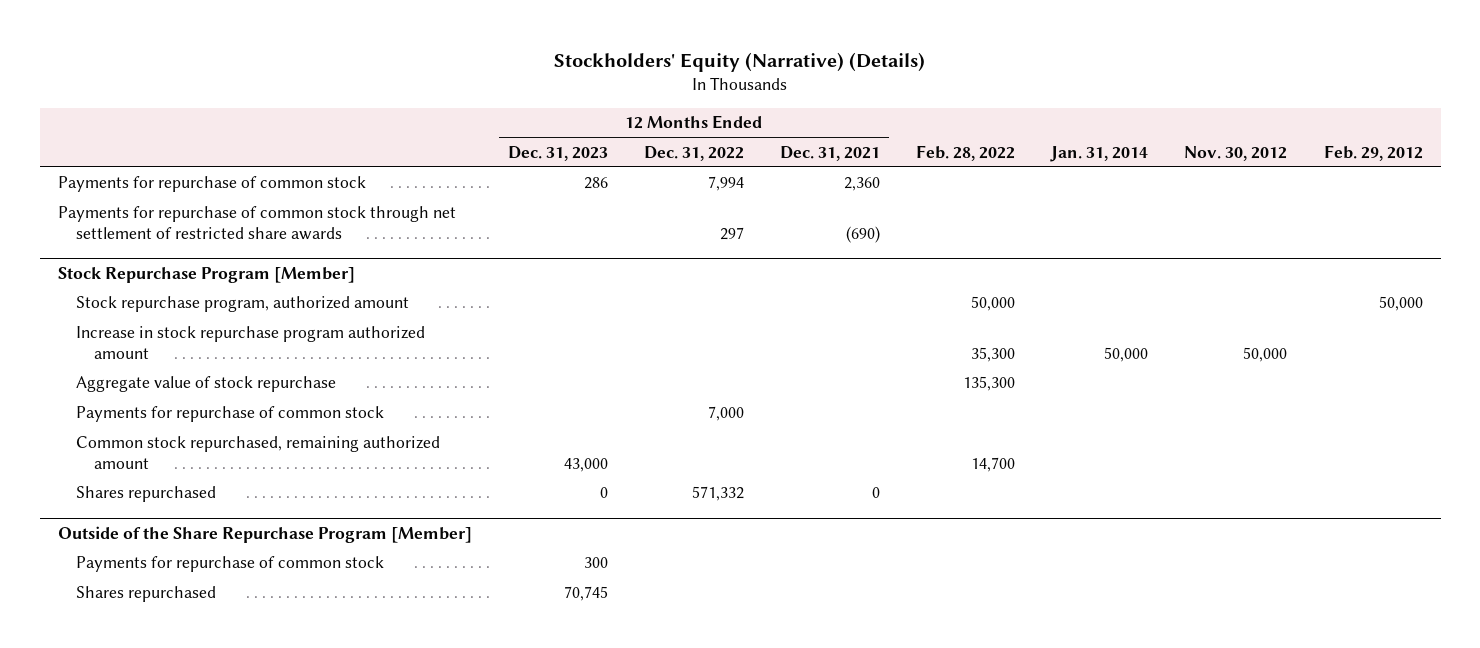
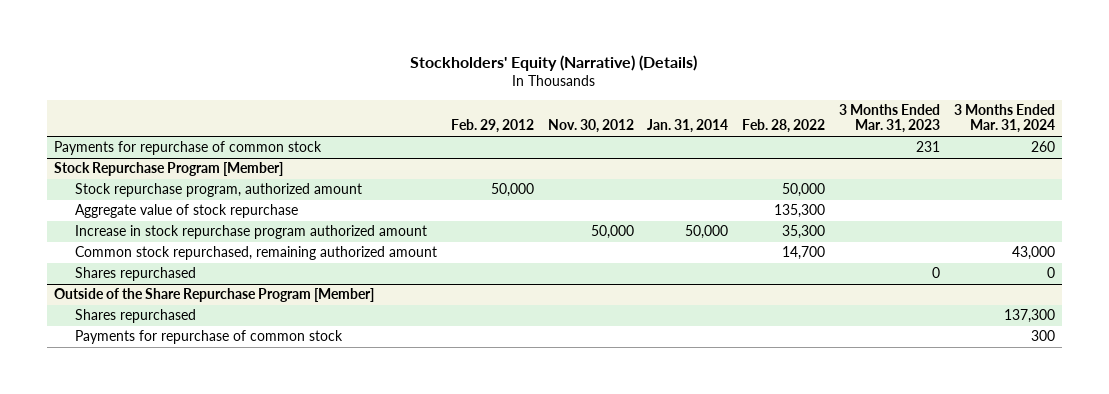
- | 12 Months Ended Dec. 31, 2023 | 12 Months Ended Dec. 31, 2022 | 12 Months Ended Dec. 31, 2021 | Feb. 28, 2022 | Jan. 31, 2014 | Nov. 30, 2012 | Feb. 29, 2012
+ | Feb. 29, 2012 | Nov. 30, 2012 | Jan. 31, 2014 | Feb. 28, 2022 | 3 Months Ended Mar. 31, 2023 | 3 Months Ended Mar. 31, 2024
- Payments for repurchase of common stock through net settlement of restricted share awards | | 297 | (690) | | | |
@ Stock Repurchase Program [Member]
- Payments for repurchase of common stock | | 7,000 | | | | |
moved down: Increase in stock repurchase program authorized amount | | 50,000 | 50,000 | 35,300 | |
@ Outside of the Share Repurchase Program [Member]
moved down: Payments for repurchase of common stock | | | | | | 300

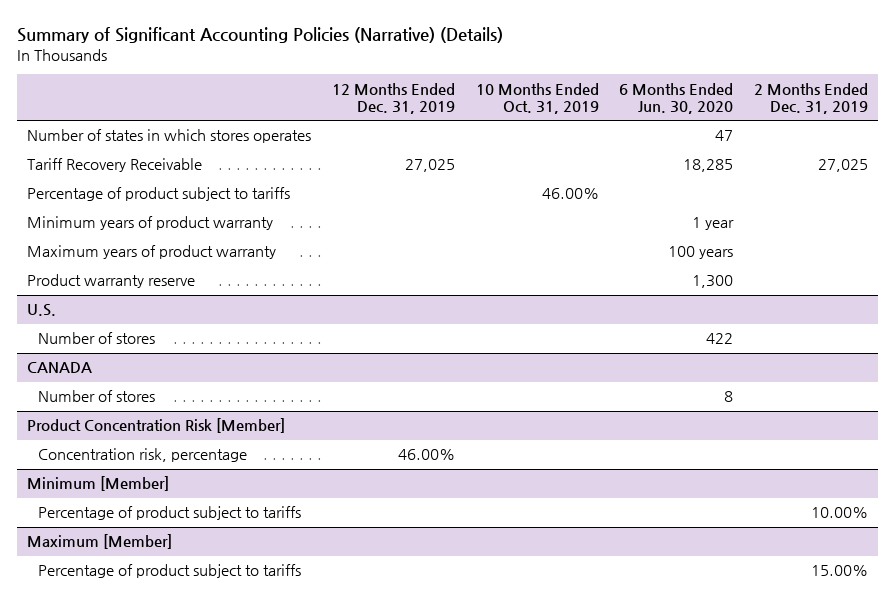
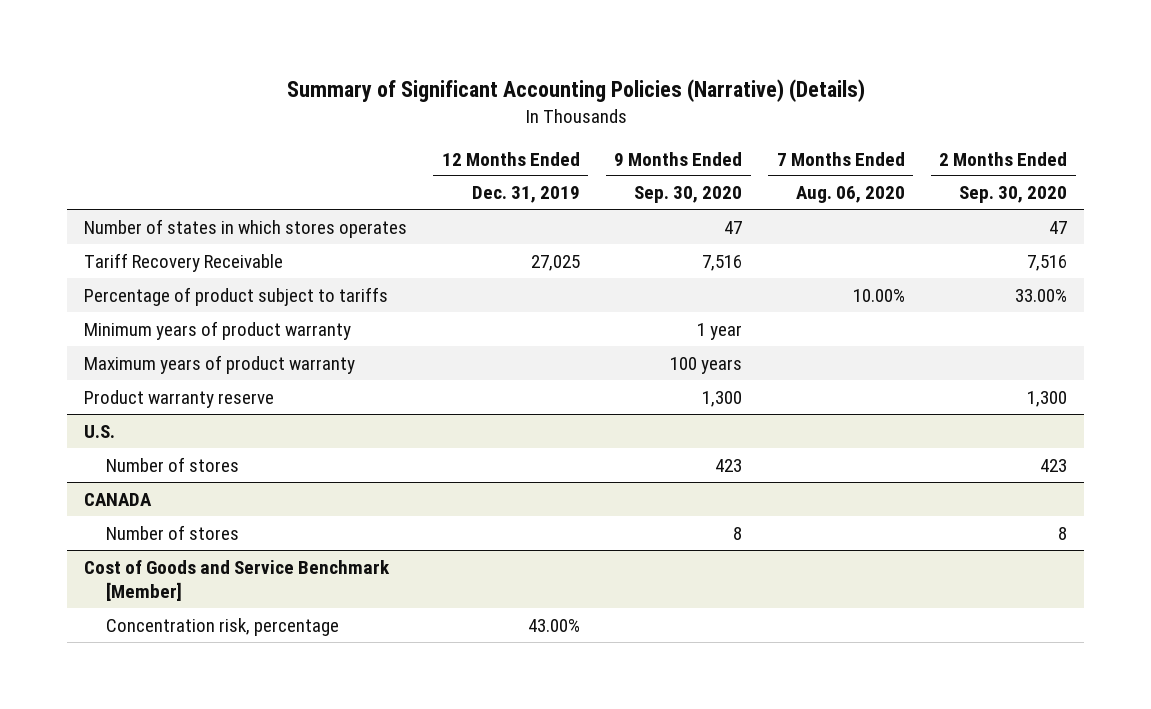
- | 12 Months Ended Dec. 31, 2019 | 10 Months Ended Oct. 31, 2019 | 6 Months Ended Jun. 30, 2020 | 2 Months Ended Dec. 31, 2019
+ | 12 Months Ended Dec. 31, 2019 | 9 Months Ended Sep. 30, 2020 | 7 Months Ended Aug. 06, 2020 | 2 Months Ended Sep. 30, 2020
- Product Concentration Risk [Member]
- Concentration risk, percentage | 46.00% | | |
- Minimum [Member]
- Percentage of product subject to tariffs | | | | 10.00%
- Maximum [Member]
- Percentage of product subject to tariffs | | | | 15.00%
+ Cost of Goods and Service Benchmark [Member]
+ Concentration risk, percentage | 43.00% | | |

